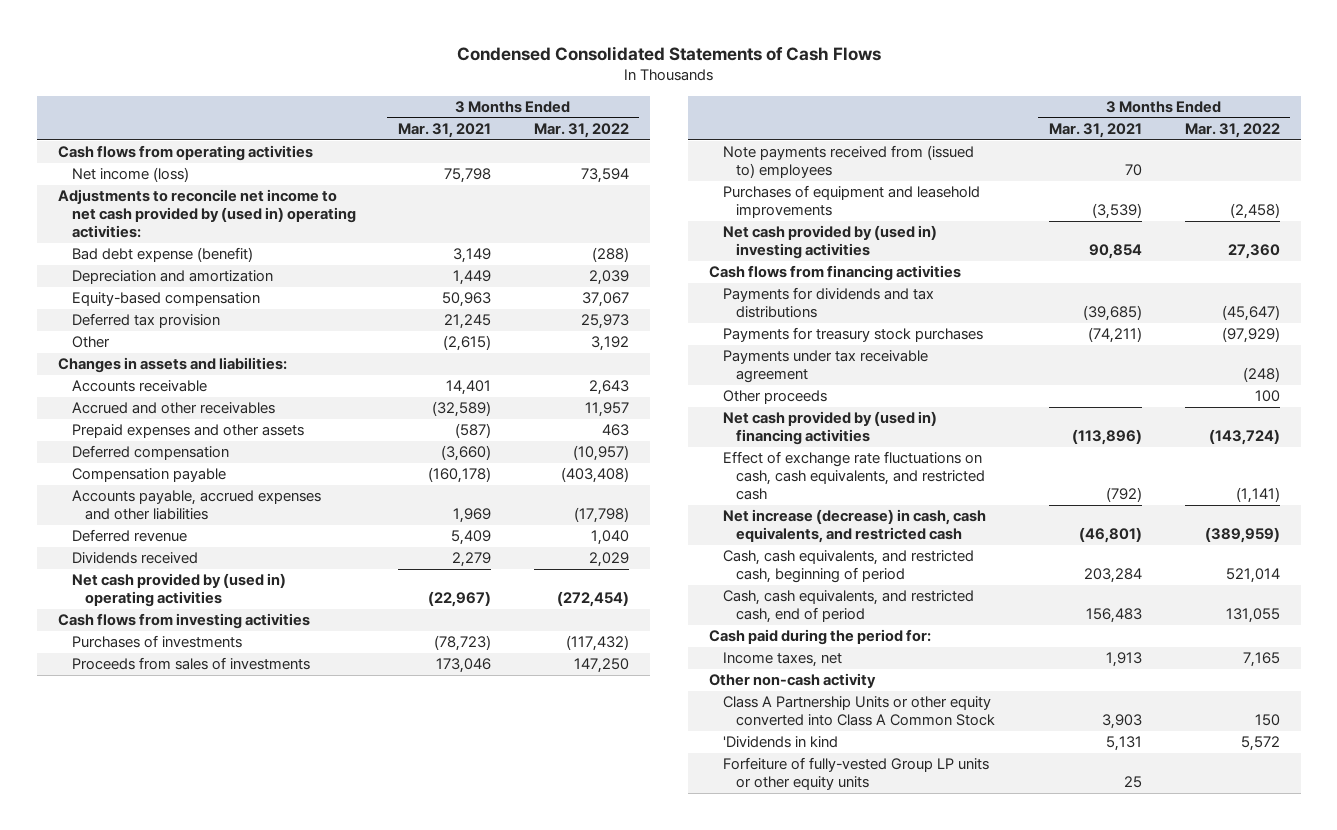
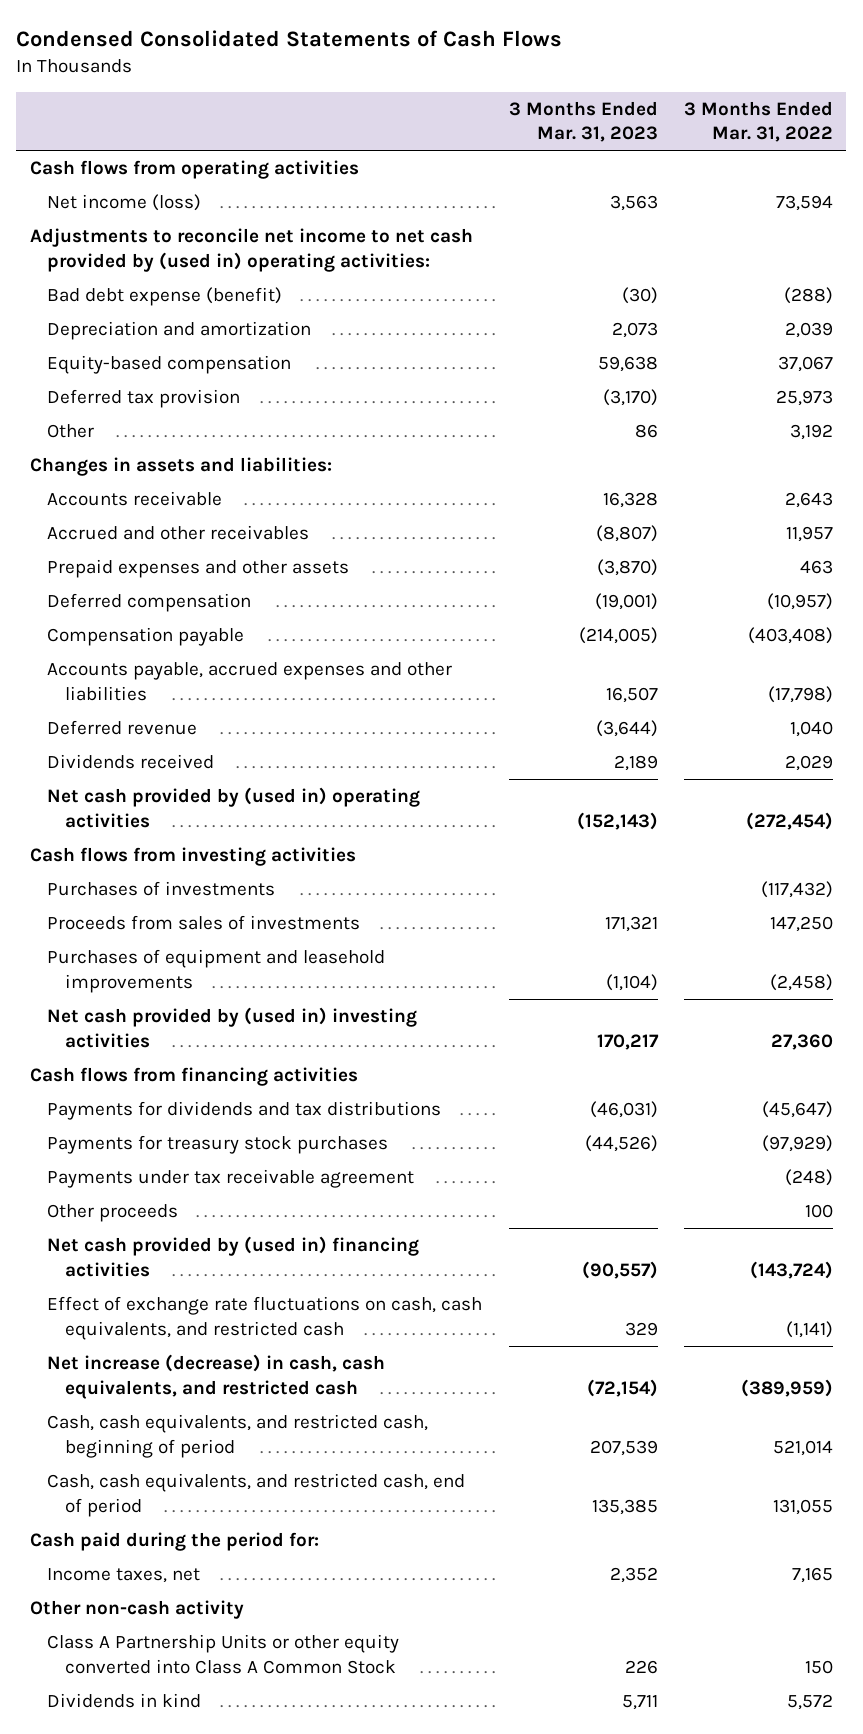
- | 3 Months Ended Mar. 31, 2021 | 3 Months Ended Mar. 31, 2022
+ | 3 Months Ended Mar. 31, 2023 | 3 Months Ended Mar. 31, 2022
- Note payments received from (issued to) employees | 70 |
- 'Dividends in kind | 5,131 | 5,572
- Forfeiture of fully-vested Group LP units or other equity units | 25 |
+ Dividends in kind | 5,711 | 5,572

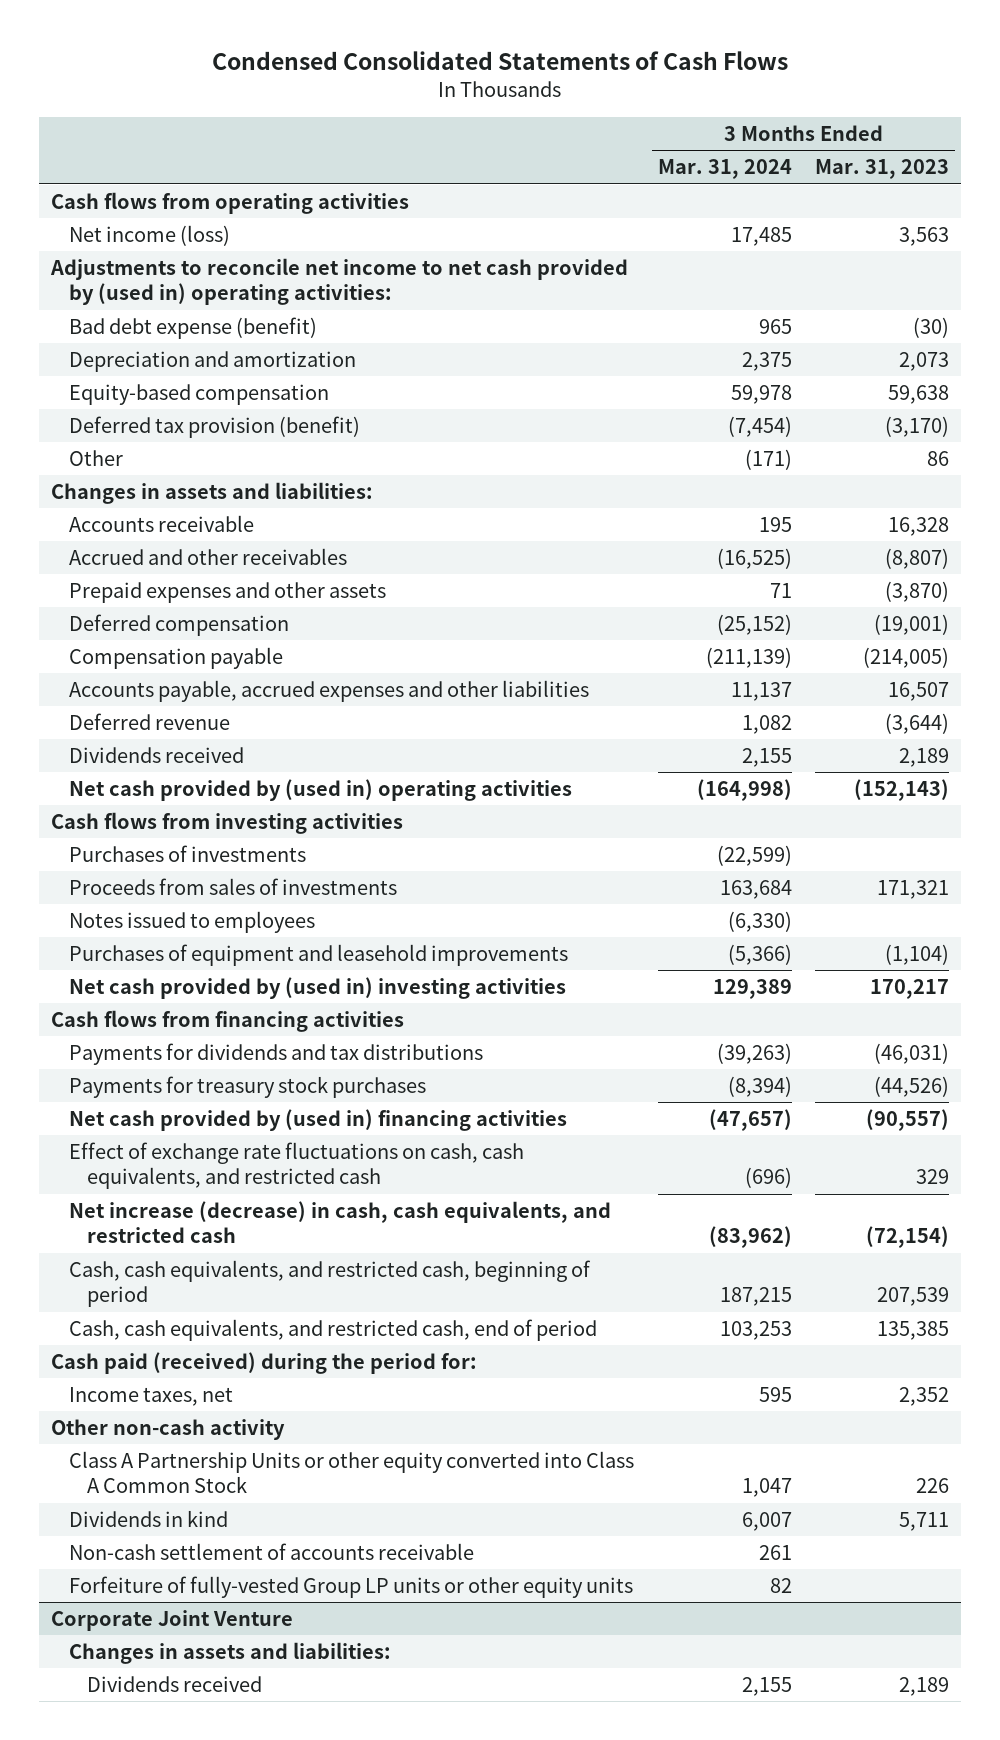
- | 3 Months Ended Mar. 31, 2023 | 3 Months Ended Mar. 31, 2022
+ | 3 Months Ended Mar. 31, 2024 | 3 Months Ended Mar. 31, 2023
- Deferred tax provision | (3,170) | 25,973
+ Deferred tax provision (benefit) | (7,454) | (3,170)
+ Notes issued to employees | (6,330) |
- Payments under tax receivable agreement | | (248)
- Other proceeds | | 100
- Cash paid during the period for:
+ Cash paid (received) during the period for:
+ Non-cash settlement of accounts receivable | 261 |
+ Forfeiture of fully-vested Group LP units or other equity units | 82 |
+ Corporate Joint Venture
+ Changes in assets and liabilities:
+ Dividends received | 2,155 | 2,189

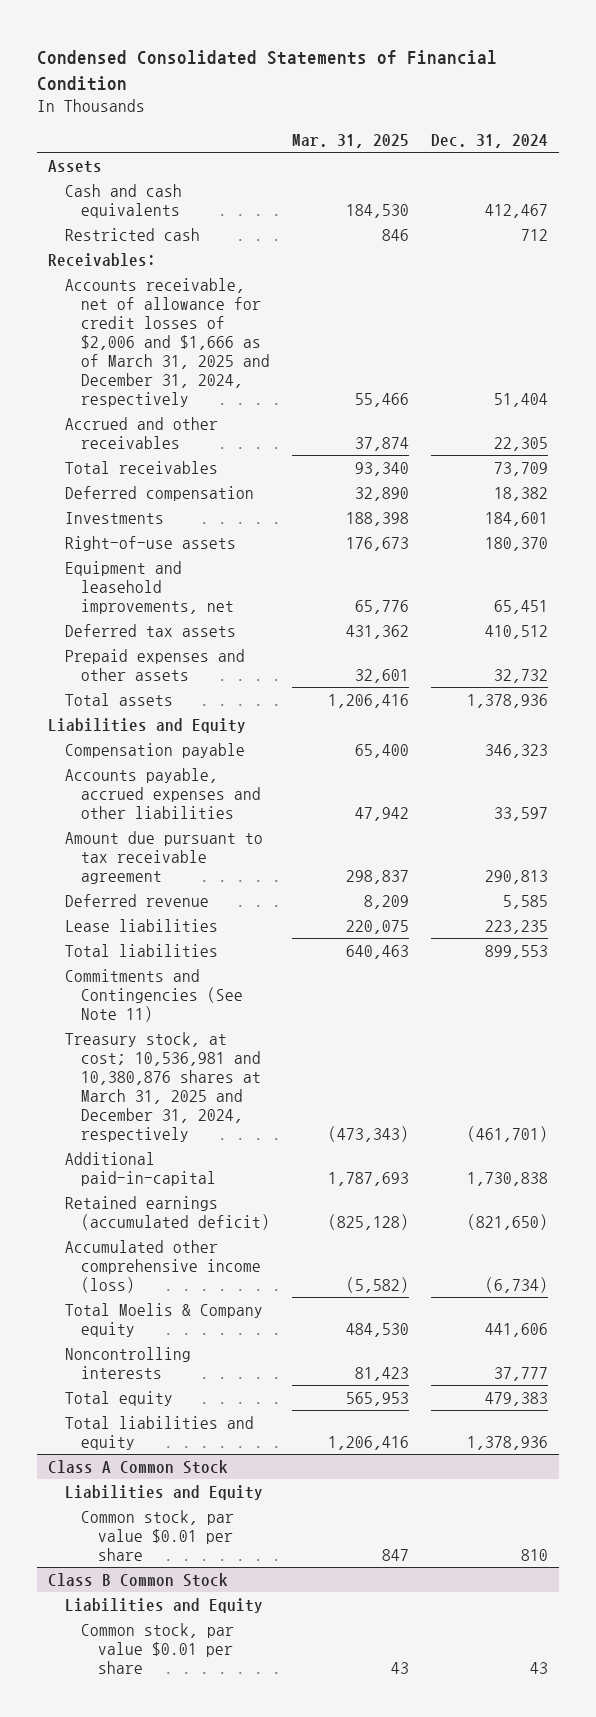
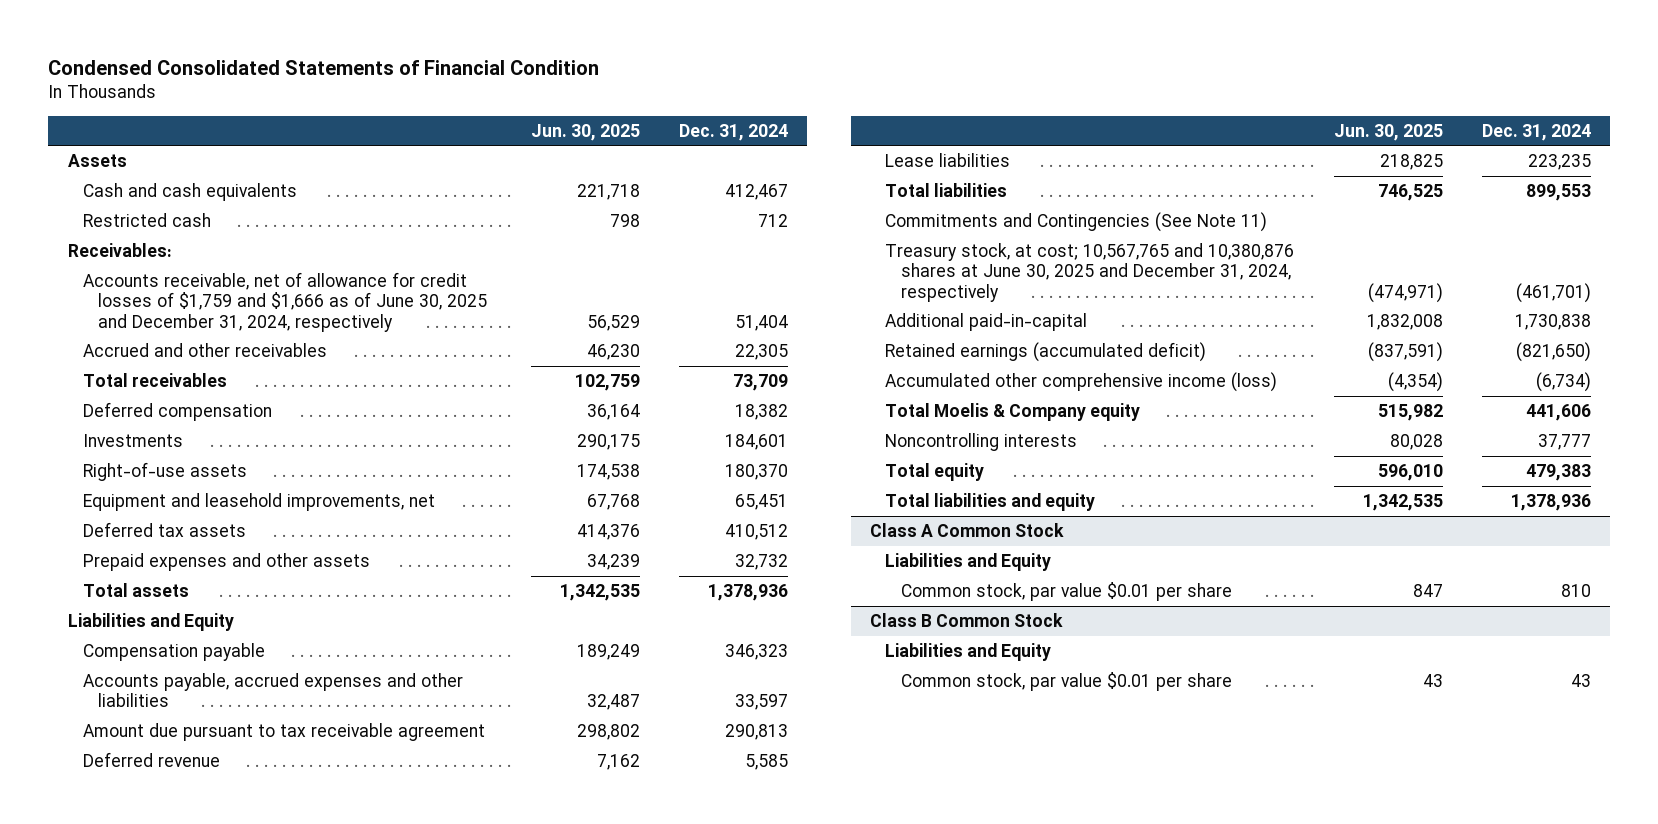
- | Mar. 31, 2025 | Dec. 31, 2024
+ | Jun. 30, 2025 | Dec. 31, 2024
- Accounts receivable, net of allowance for credit losses of $2,006 and $1,666 as of March 31, 2025 and December 31, 2024, respectively | 55,466 | 51,404
+ Accounts receivable, net of allowance for credit losses of $1,759 and $1,666 as of June 30, 2025 and December 31, 2024, respectively | 56,529 | 51,404
- Treasury stock, at cost; 10,536,981 and 10,380,876 shares at March 31, 2025 and December 31, 2024, respectively | (473,343) | (461,701)
+ Treasury stock, at cost; 10,567,765 and 10,380,876 shares at June 30, 2025 and December 31, 2024, respectively | (474,971) | (461,701)

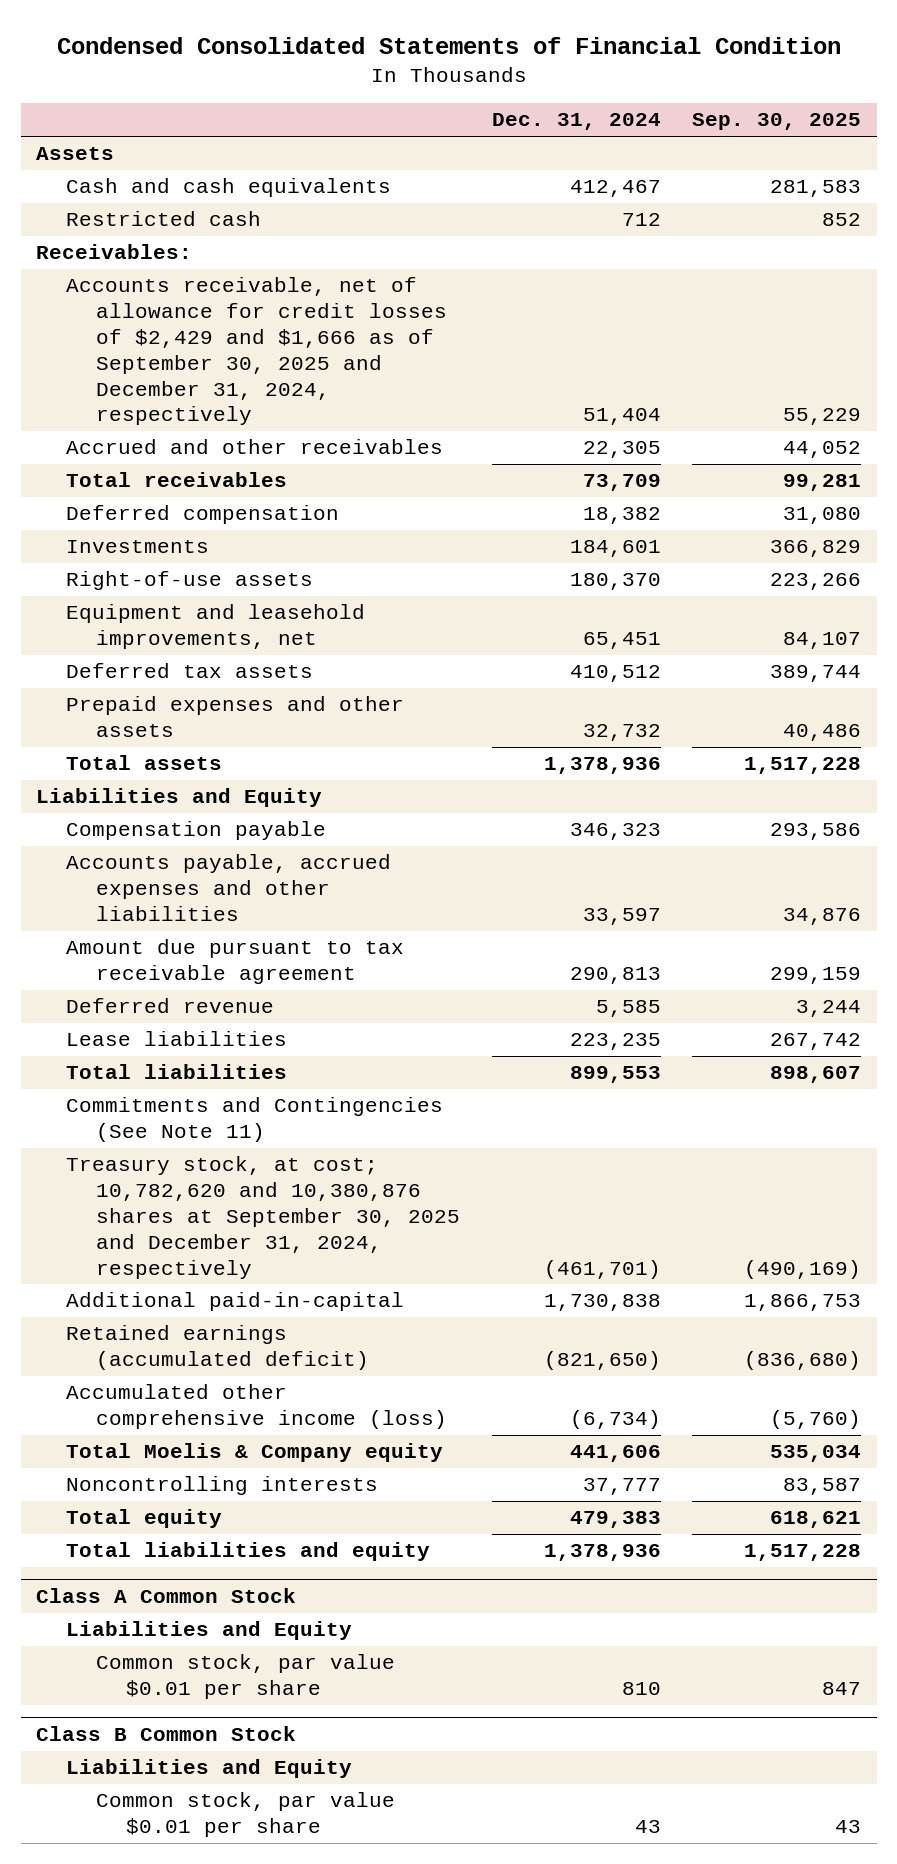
- | Jun. 30, 2025 | Dec. 31, 2024
+ | Dec. 31, 2024 | Sep. 30, 2025
- Accounts receivable, net of allowance for credit losses of $1,759 and $1,666 as of June 30, 2025 and December 31, 2024, respectively | 56,529 | 51,404
+ Accounts receivable, net of allowance for credit losses of $2,429 and $1,666 as of September 30, 2025 and December 31, 2024, respectively | 51,404 | 55,229
- Treasury stock, at cost; 10,567,765 and 10,380,876 shares at June 30, 2025 and December 31, 2024, respectively | (474,971) | (461,701)
+ Treasury stock, at cost; 10,782,620 and 10,380,876 shares at September 30, 2025 and December 31, 2024, respectively | (461,701) | (490,169)

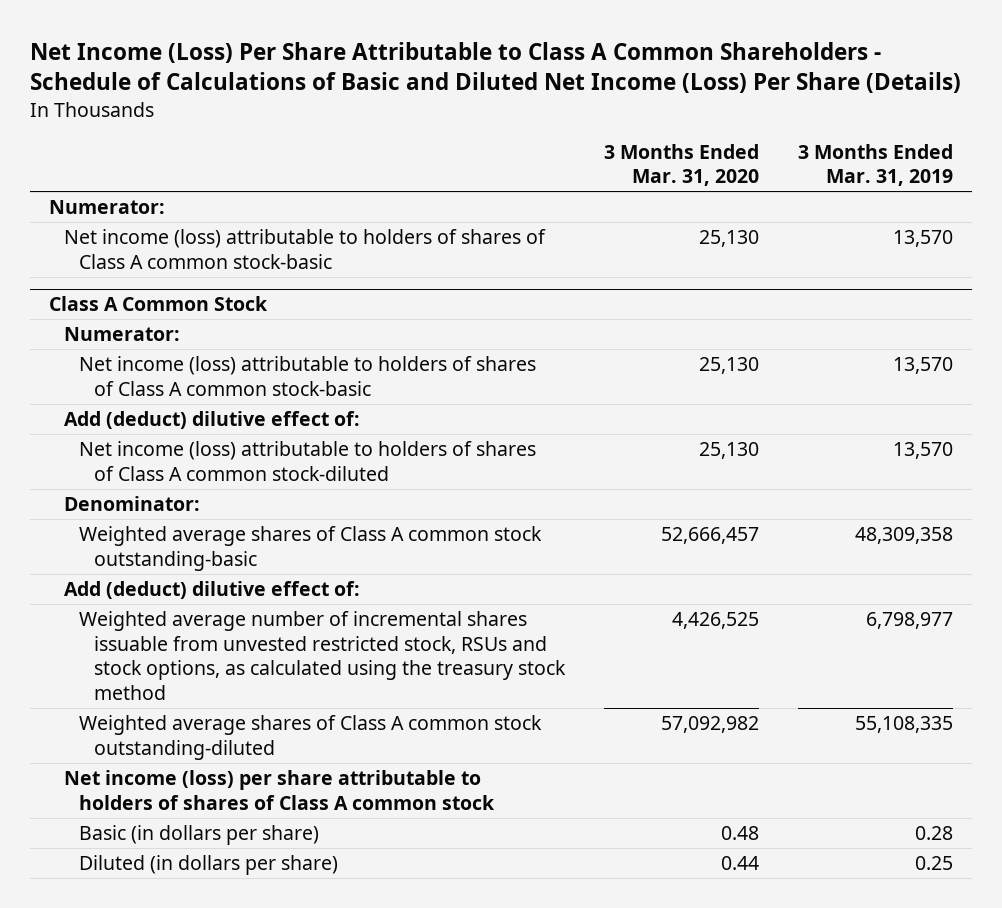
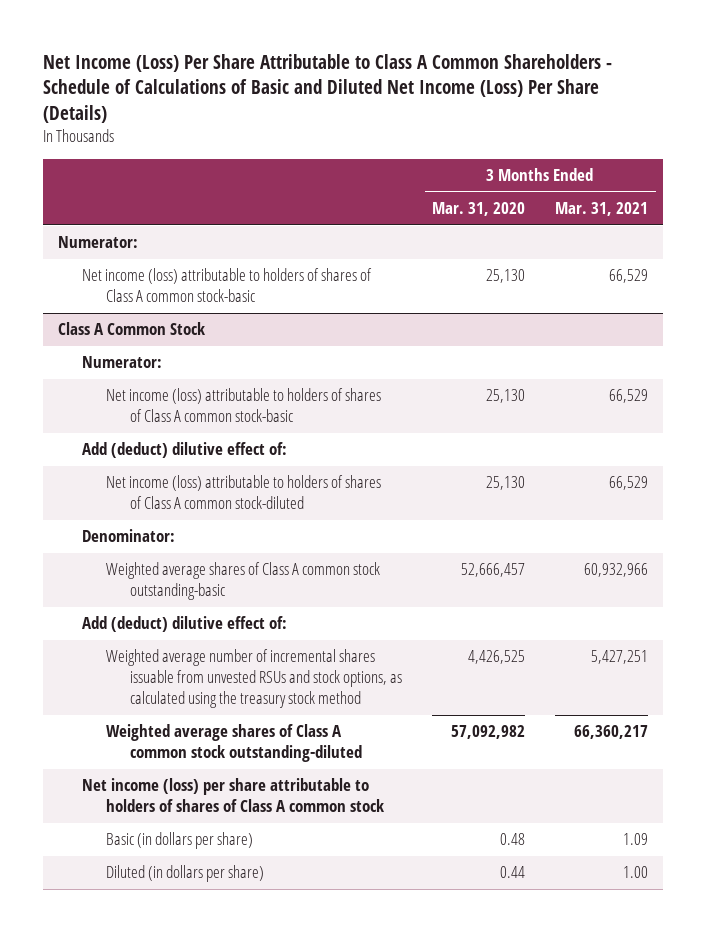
- | 3 Months Ended Mar. 31, 2020 | 3 Months Ended Mar. 31, 2019
+ | 3 Months Ended Mar. 31, 2020 | 3 Months Ended Mar. 31, 2021
@ Class A Common Stock
- Weighted average number of incremental shares issuable from unvested restricted stock, RSUs and stock options, as calculated using the treasury stock method | 4,426,525 | 6,798,977
+ Weighted average number of incremental shares issuable from unvested RSUs and stock options, as calculated using the treasury stock method | 4,426,525 | 5,427,251

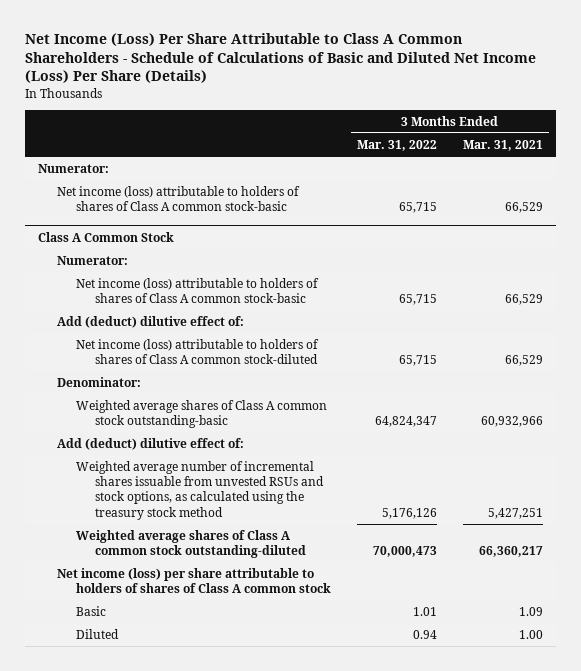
- | 3 Months Ended Mar. 31, 2020 | 3 Months Ended Mar. 31, 2021
+ | 3 Months Ended Mar. 31, 2022 | 3 Months Ended Mar. 31, 2021
@ Class A Common Stock
- Basic (in dollars per share) | 0.48 | 1.09
- Diluted (in dollars per share) | 0.44 | 1.00
+ Basic | 1.01 | 1.09
+ Diluted | 0.94 | 1.00

